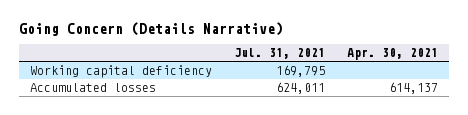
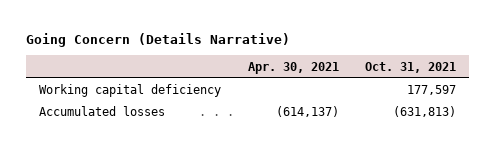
- | Jul. 31, 2021 | Apr. 30, 2021
+ | Apr. 30, 2021 | Oct. 31, 2021
- Accumulated losses | 624,011 | 614,137
+ Accumulated losses | (614,137) | (631,813)

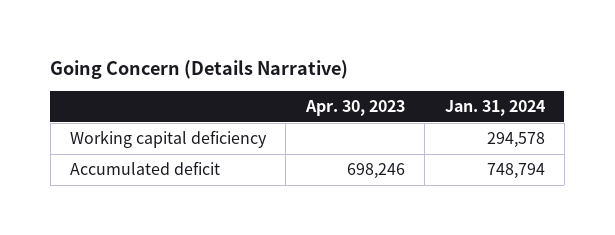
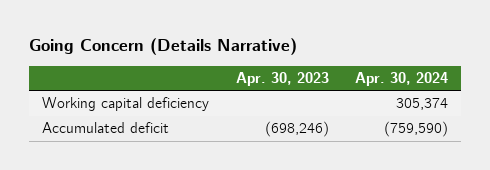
- | Apr. 30, 2023 | Jan. 31, 2024
+ | Apr. 30, 2023 | Apr. 30, 2024
- Accumulated deficit | 698,246 | 748,794
+ Accumulated deficit | (698,246) | (759,590)

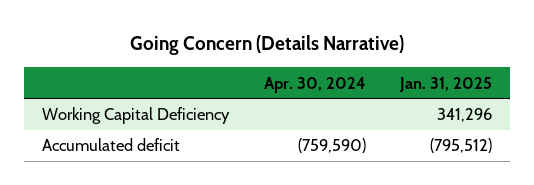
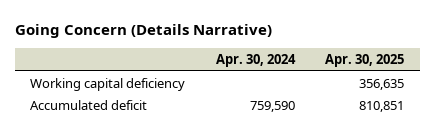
- | Apr. 30, 2024 | Jan. 31, 2025
+ | Apr. 30, 2024 | Apr. 30, 2025
- Working Capital Deficiency | | 341,296
- Accumulated deficit | (759,590) | (795,512)
+ Working capital deficiency | | 356,635
+ Accumulated deficit | 759,590 | 810,851

